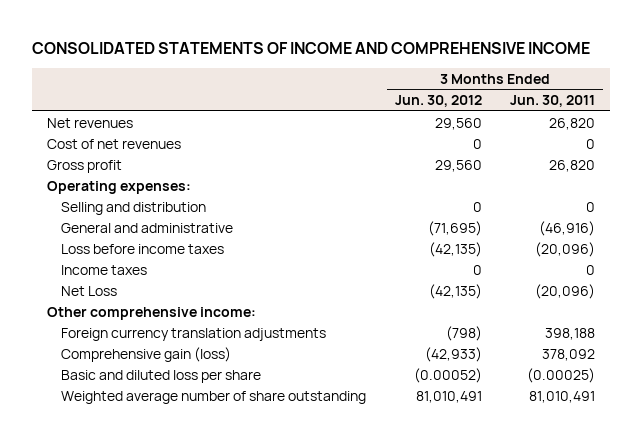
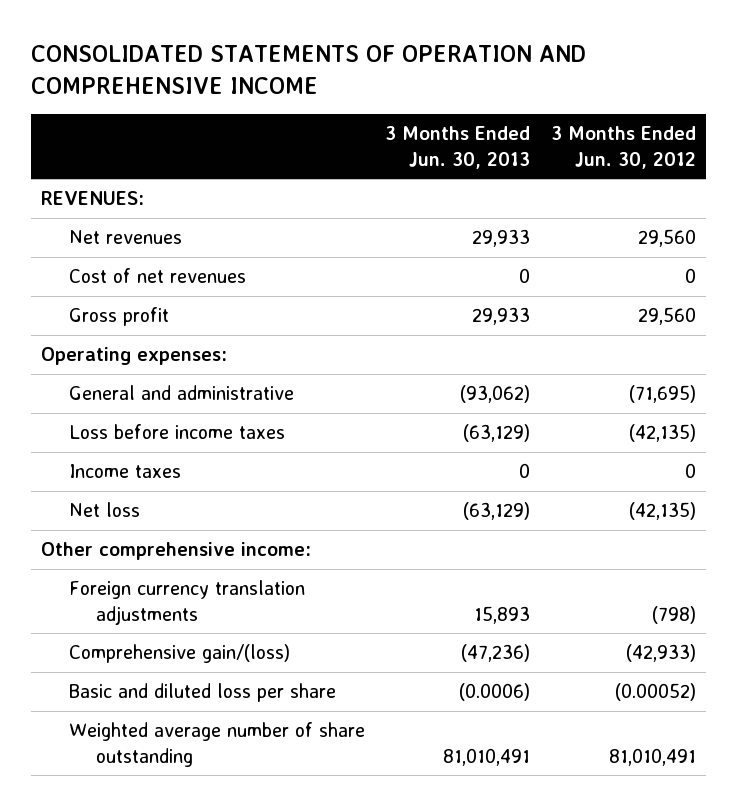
- CONSOLIDATED STATEMENTS OF INCOME AND COMPREHENSIVE INCOME
+ CONSOLIDATED STATEMENTS OF OPERATION AND COMPREHENSIVE INCOME
- | 3 Months Ended Jun. 30, 2012 | 3 Months Ended Jun. 30, 2011
+ | 3 Months Ended Jun. 30, 2013 | 3 Months Ended Jun. 30, 2012
+ REVENUES:
- Selling and distribution | 0 | 0
- Net Loss | (42,135) | (20,096)
+ Net loss | (63,129) | (42,135)
- Comprehensive gain (loss) | (42,933) | 378,092
+ Comprehensive gain/(loss) | (47,236) | (42,933)

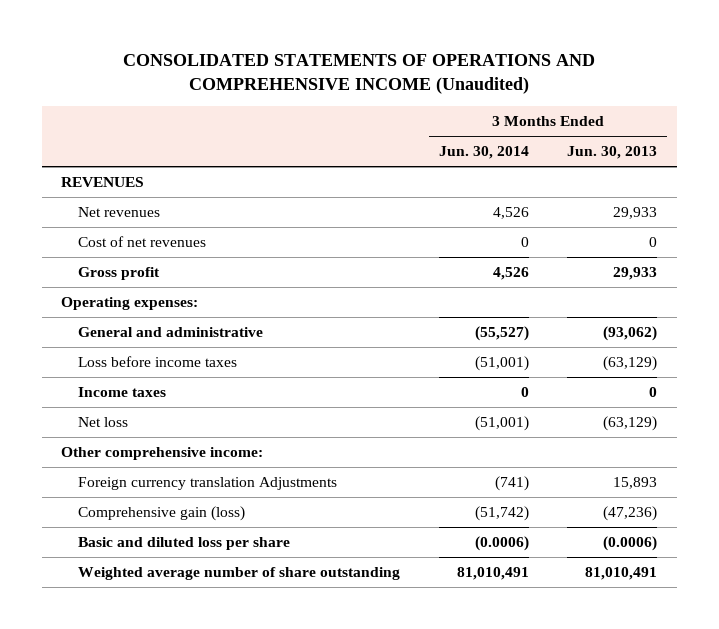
- CONSOLIDATED STATEMENTS OF OPERATION AND COMPREHENSIVE INCOME
+ CONSOLIDATED STATEMENTS OF OPERATIONS AND COMPREHENSIVE INCOME (Unaudited)
- | 3 Months Ended Jun. 30, 2013 | 3 Months Ended Jun. 30, 2012
+ | 3 Months Ended Jun. 30, 2014 | 3 Months Ended Jun. 30, 2013
- REVENUES:
+ REVENUES
- Foreign currency translation adjustments | 15,893 | (798)
- Comprehensive gain/(loss) | (47,236) | (42,933)
+ Foreign currency translation Adjustments | (741) | 15,893
+ Comprehensive gain (loss) | (51,742) | (47,236)

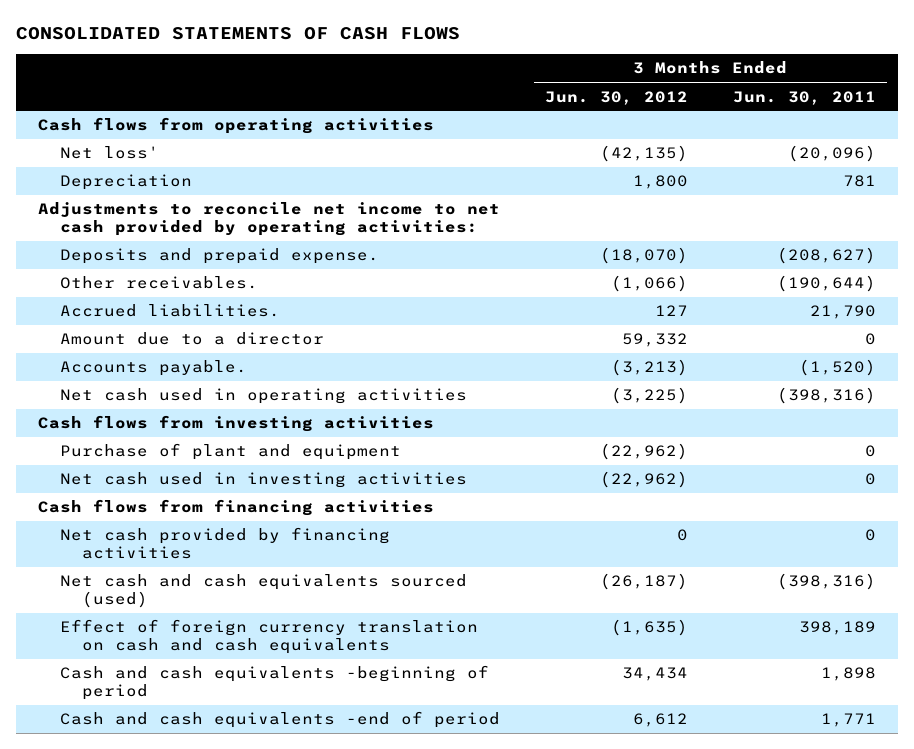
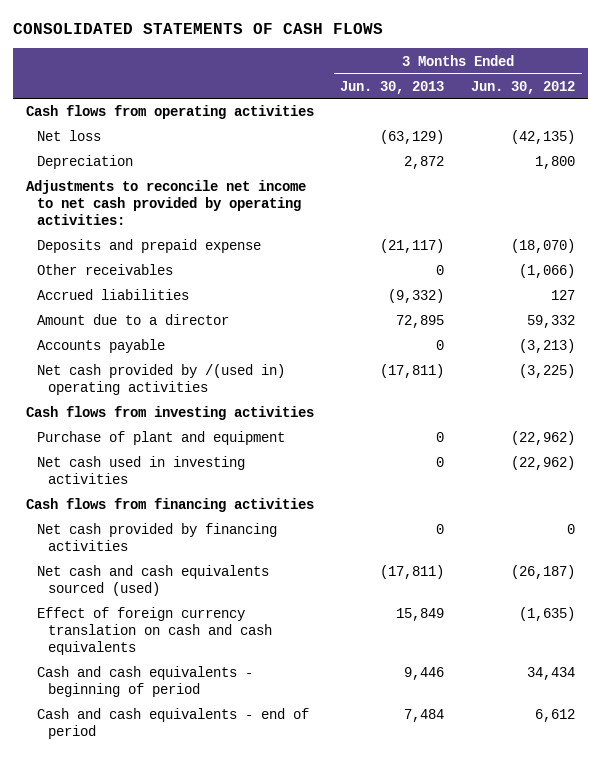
- | 3 Months Ended Jun. 30, 2012 | 3 Months Ended Jun. 30, 2011
+ | 3 Months Ended Jun. 30, 2013 | 3 Months Ended Jun. 30, 2012
- Net loss' | (42,135) | (20,096)
+ Net loss | (63,129) | (42,135)
- Deposits and prepaid expense. | (18,070) | (208,627)
- Other receivables. | (1,066) | (190,644)
- Accrued liabilities. | 127 | 21,790
+ Deposits and prepaid expense | (21,117) | (18,070)
+ Other receivables | 0 | (1,066)
+ Accrued liabilities | (9,332) | 127
- Accounts payable. | (3,213) | (1,520)
- Net cash used in operating activities | (3,225) | (398,316)
+ Accounts payable | 0 | (3,213)
+ Net cash provided by /(used in) operating activities | (17,811) | (3,225)
- Cash and cash equivalents -beginning of period | 34,434 | 1,898
- Cash and cash equivalents -end of period | 6,612 | 1,771
+ Cash and cash equivalents - beginning of period | 9,446 | 34,434
+ Cash and cash equivalents - end of period | 7,484 | 6,612

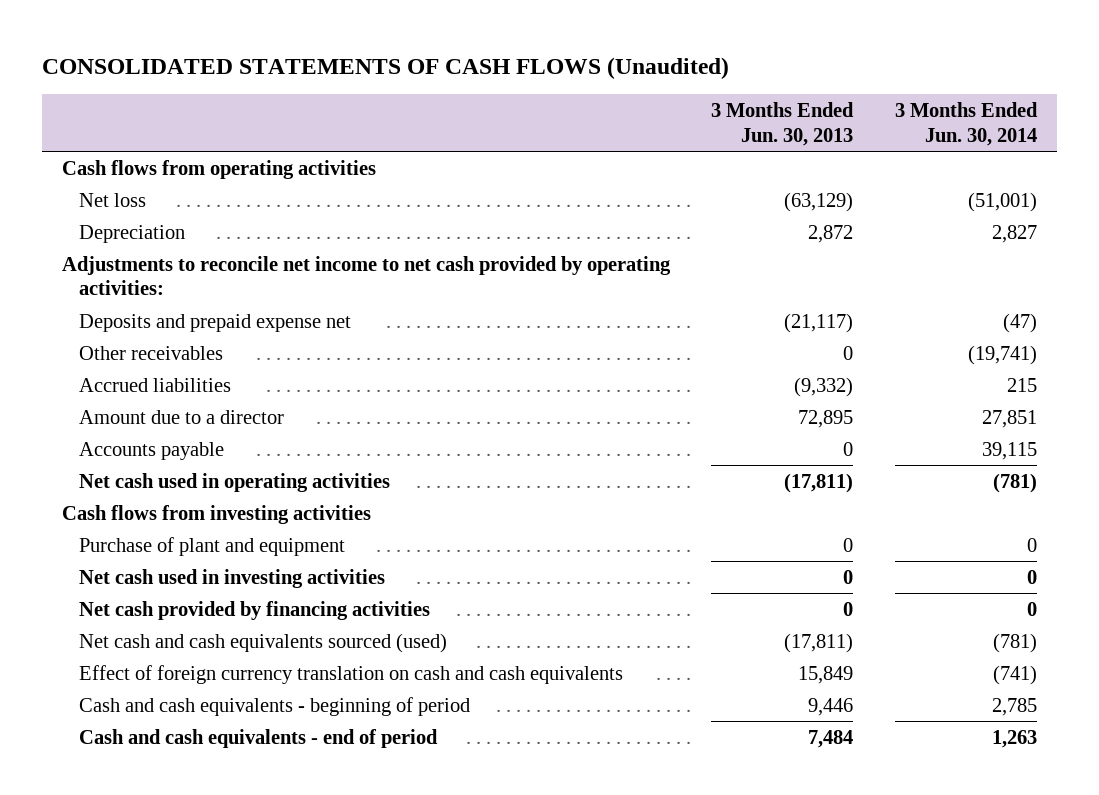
- CONSOLIDATED STATEMENTS OF CASH FLOWS
+ CONSOLIDATED STATEMENTS OF CASH FLOWS (Unaudited)
- | 3 Months Ended Jun. 30, 2013 | 3 Months Ended Jun. 30, 2012
+ | 3 Months Ended Jun. 30, 2013 | 3 Months Ended Jun. 30, 2014
- Deposits and prepaid expense | (21,117) | (18,070)
+ Deposits and prepaid expense net | (21,117) | (47)
- Net cash provided by /(used in) operating activities | (17,811) | (3,225)
+ Net cash used in operating activities | (17,811) | (781)
- Cash flows from financing activities

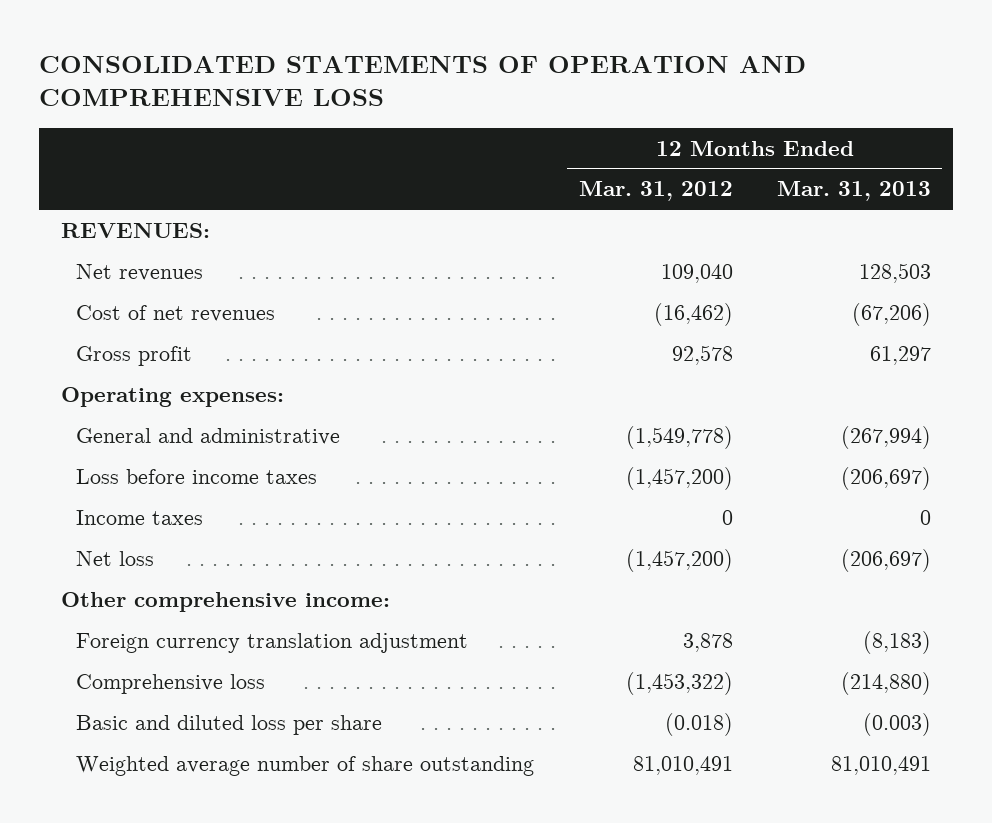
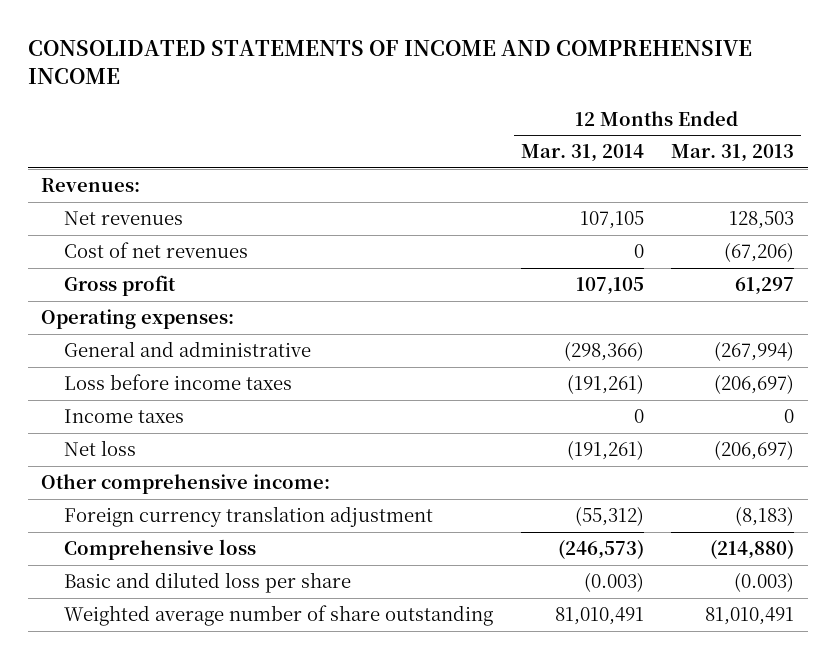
- CONSOLIDATED STATEMENTS OF OPERATION AND COMPREHENSIVE LOSS
+ CONSOLIDATED STATEMENTS OF INCOME AND COMPREHENSIVE INCOME
- | 12 Months Ended Mar. 31, 2012 | 12 Months Ended Mar. 31, 2013
+ | 12 Months Ended Mar. 31, 2014 | 12 Months Ended Mar. 31, 2013
- REVENUES:
+ Revenues:

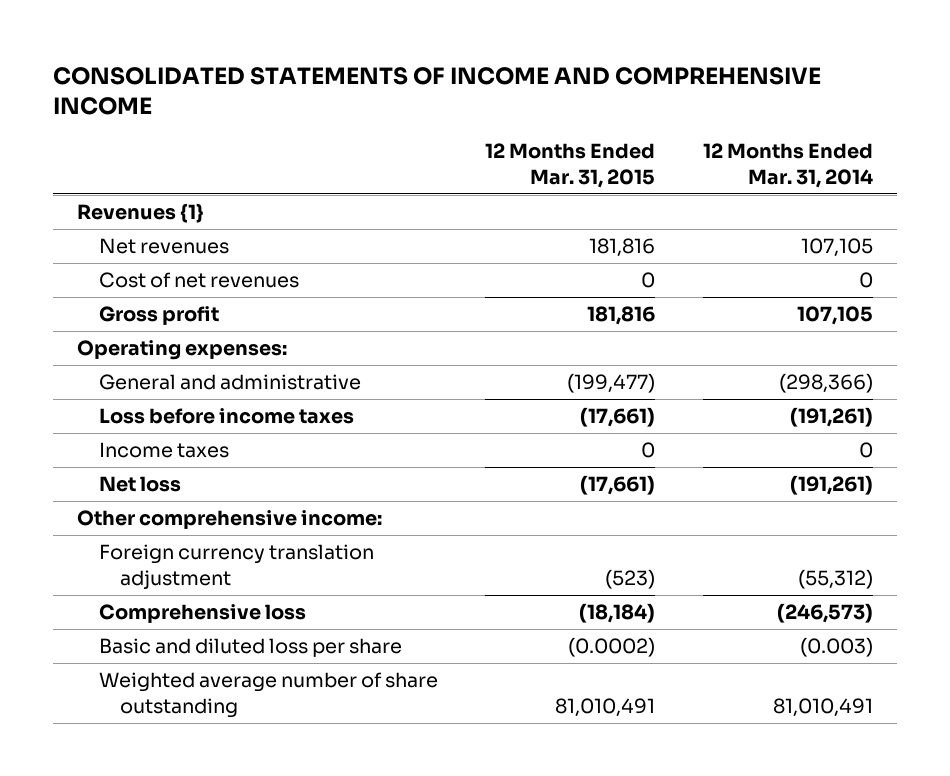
- | 12 Months Ended Mar. 31, 2014 | 12 Months Ended Mar. 31, 2013
+ | 12 Months Ended Mar. 31, 2015 | 12 Months Ended Mar. 31, 2014
- Revenues:
+ Revenues {1}

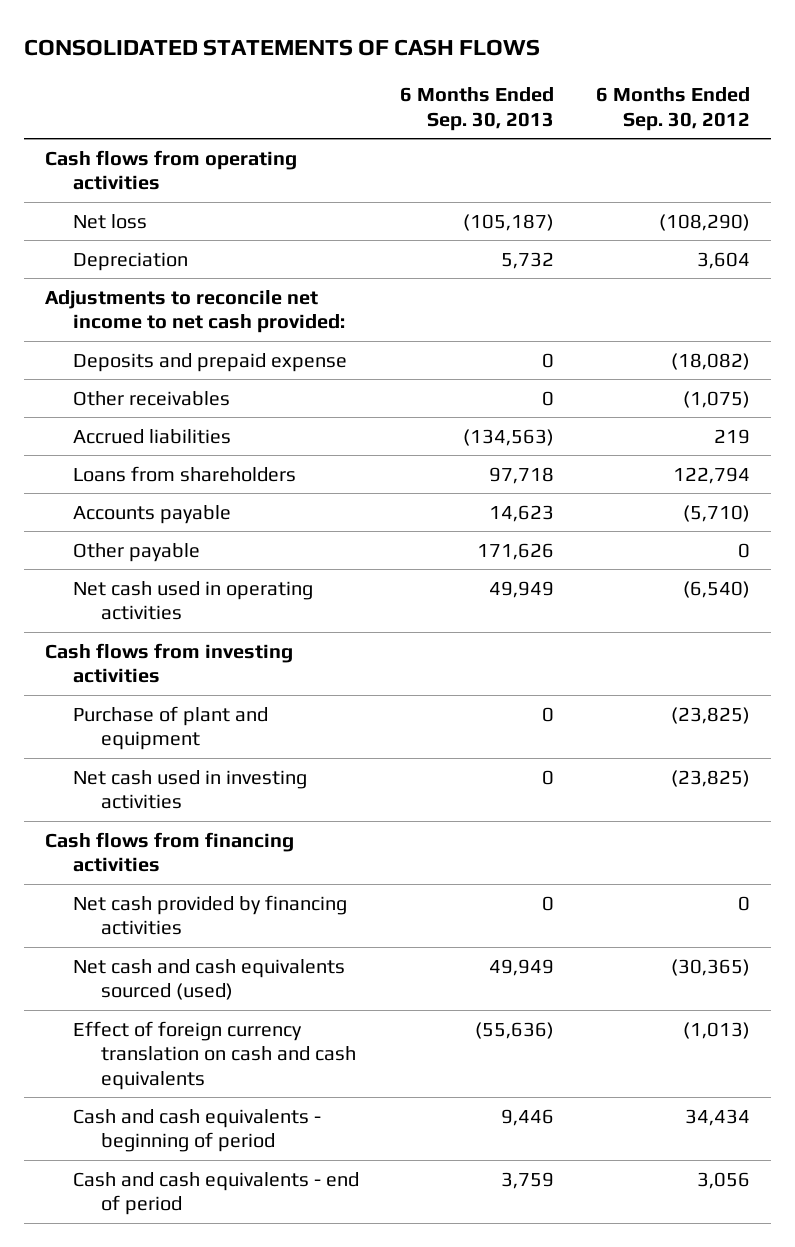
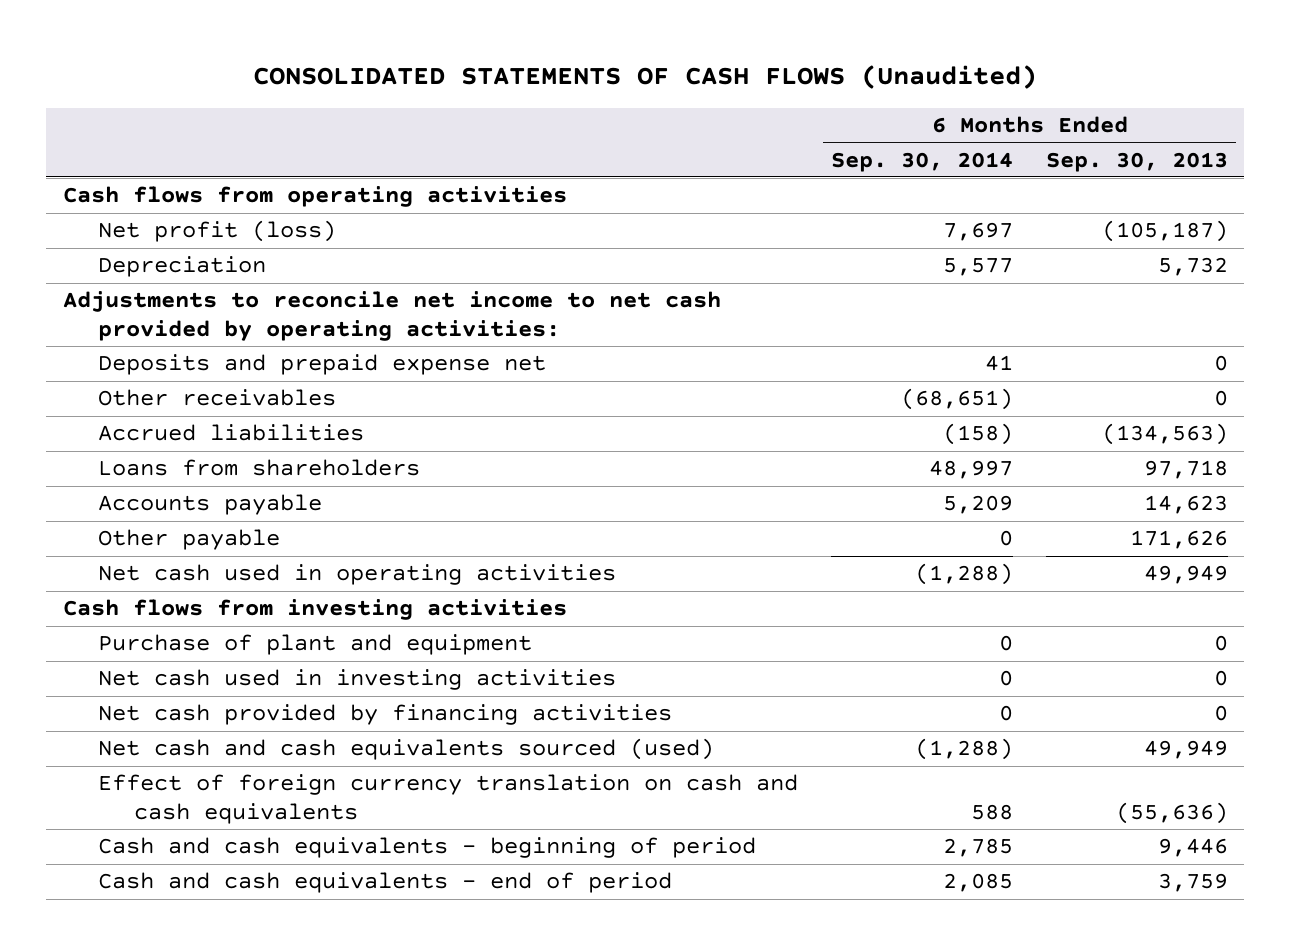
- CONSOLIDATED STATEMENTS OF CASH FLOWS
+ CONSOLIDATED STATEMENTS OF CASH FLOWS (Unaudited)
- | 6 Months Ended Sep. 30, 2013 | 6 Months Ended Sep. 30, 2012
+ | 6 Months Ended Sep. 30, 2014 | 6 Months Ended Sep. 30, 2013
- Net loss | (105,187) | (108,290)
+ Net profit (loss) | 7,697 | (105,187)
- Adjustments to reconcile net income to net cash provided:
- Deposits and prepaid expense | 0 | (18,082)
+ Adjustments to reconcile net income to net cash provided by operating activities:
+ Deposits and prepaid expense net | 41 | 0
- Cash flows from financing activities

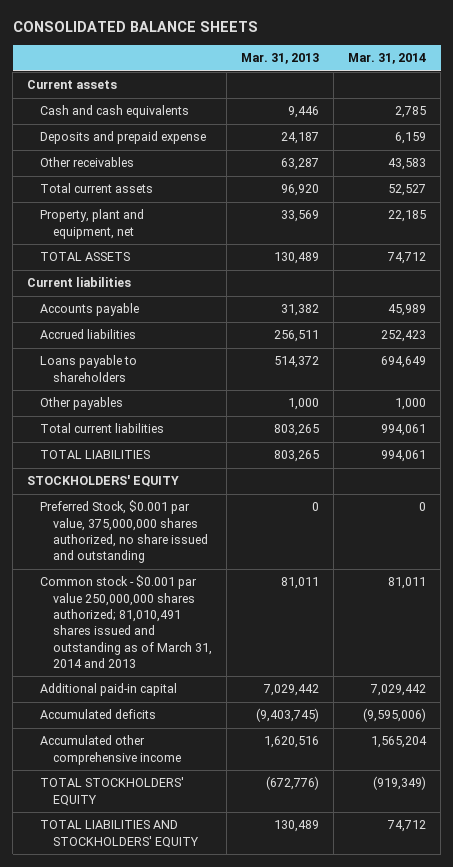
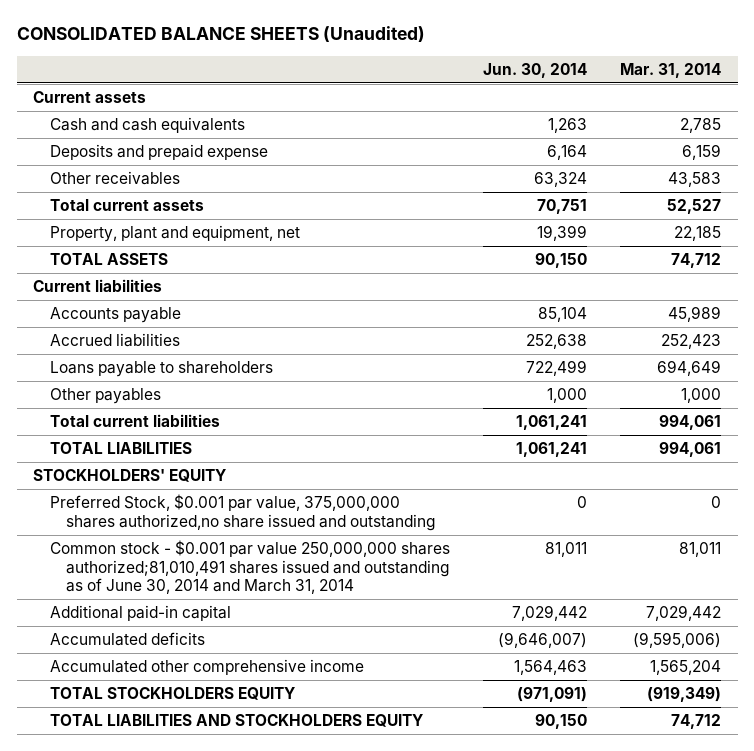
- CONSOLIDATED BALANCE SHEETS
+ CONSOLIDATED BALANCE SHEETS (Unaudited)
- | Mar. 31, 2013 | Mar. 31, 2014
+ | Jun. 30, 2014 | Mar. 31, 2014
- Preferred Stock, $0.001 par value, 375,000,000 shares authorized, no share issued and outstanding | 0 | 0
- Common stock - $0.001 par value 250,000,000 shares authorized; 81,010,491 shares issued and outstanding as of March 31, 2014 and 2013 | 81,011 | 81,011
+ Preferred Stock, $0.001 par value, 375,000,000 shares authorized,no share issued and outstanding | 0 | 0
+ Common stock - $0.001 par value 250,000,000 shares authorized;81,010,491 shares issued and outstanding as of June 30, 2014 and March 31, 2014 | 81,011 | 81,011
- TOTAL STOCKHOLDERS' EQUITY | (672,776) | (919,349)
- TOTAL LIABILITIES AND STOCKHOLDERS' EQUITY | 130,489 | 74,712
+ TOTAL STOCKHOLDERS EQUITY | (971,091) | (919,349)
+ TOTAL LIABILITIES AND STOCKHOLDERS EQUITY | 90,150 | 74,712

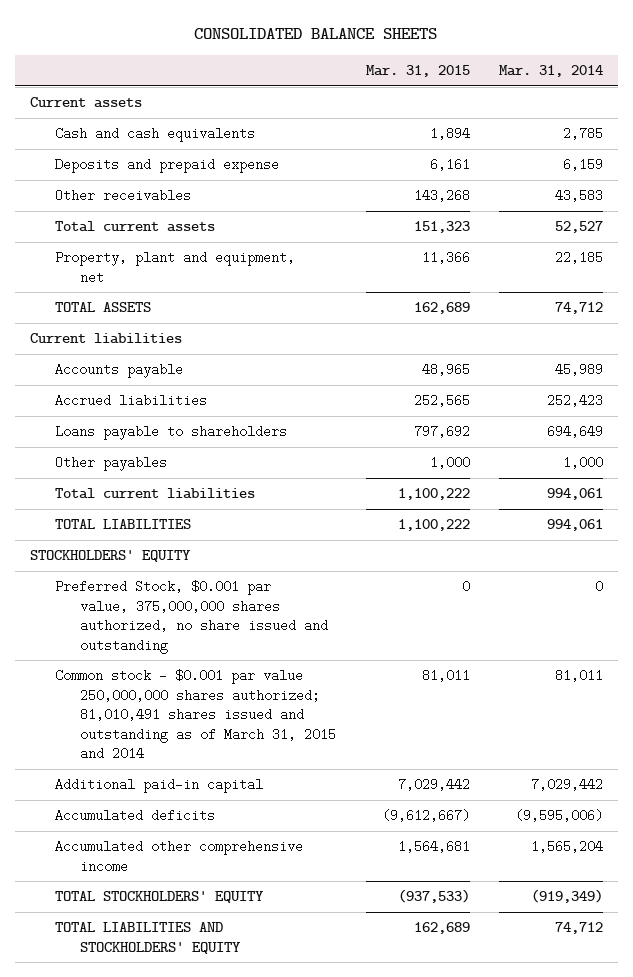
- CONSOLIDATED BALANCE SHEETS (Unaudited)
+ CONSOLIDATED BALANCE SHEETS
- | Jun. 30, 2014 | Mar. 31, 2014
+ | Mar. 31, 2015 | Mar. 31, 2014
- Preferred Stock, $0.001 par value, 375,000,000 shares authorized,no share issued and outstanding | 0 | 0
- Common stock - $0.001 par value 250,000,000 shares authorized;81,010,491 shares issued and outstanding as of June 30, 2014 and March 31, 2014 | 81,011 | 81,011
+ Preferred Stock, $0.001 par value, 375,000,000 shares authorized, no share issued and outstanding | 0 | 0
+ Common stock - $0.001 par value 250,000,000 shares authorized; 81,010,491 shares issued and outstanding as of March 31, 2015 and 2014 | 81,011 | 81,011
- TOTAL STOCKHOLDERS EQUITY | (971,091) | (919,349)
- TOTAL LIABILITIES AND STOCKHOLDERS EQUITY | 90,150 | 74,712
+ TOTAL STOCKHOLDERS' EQUITY | (937,533) | (919,349)
+ TOTAL LIABILITIES AND STOCKHOLDERS' EQUITY | 162,689 | 74,712

